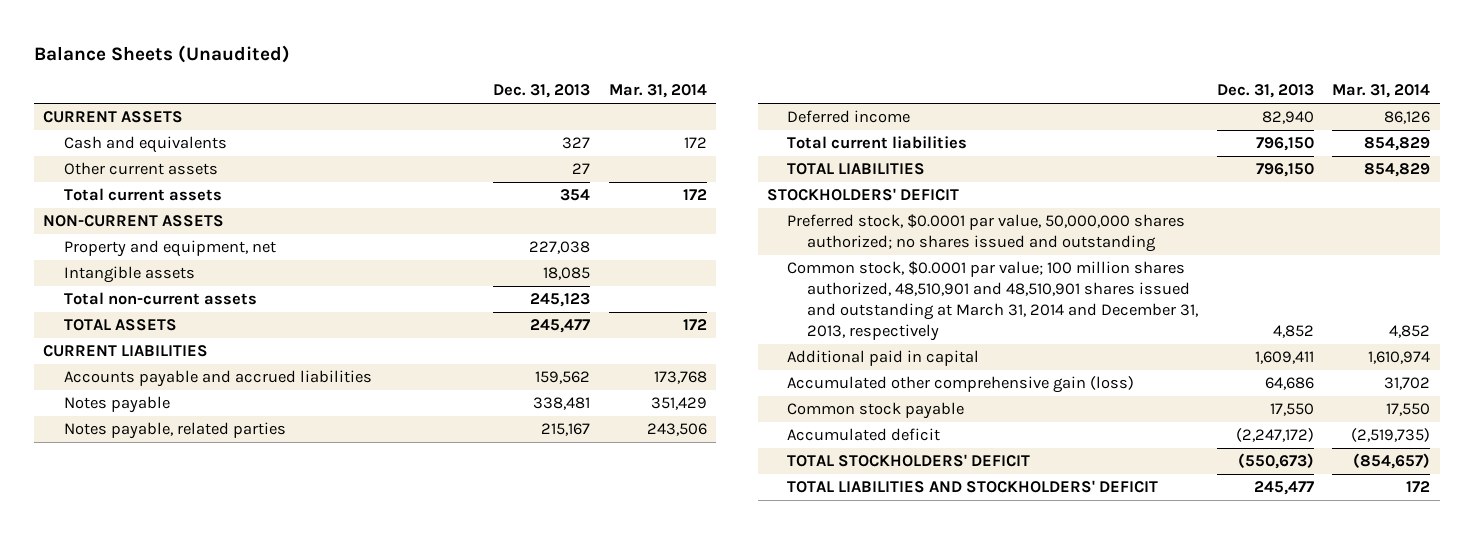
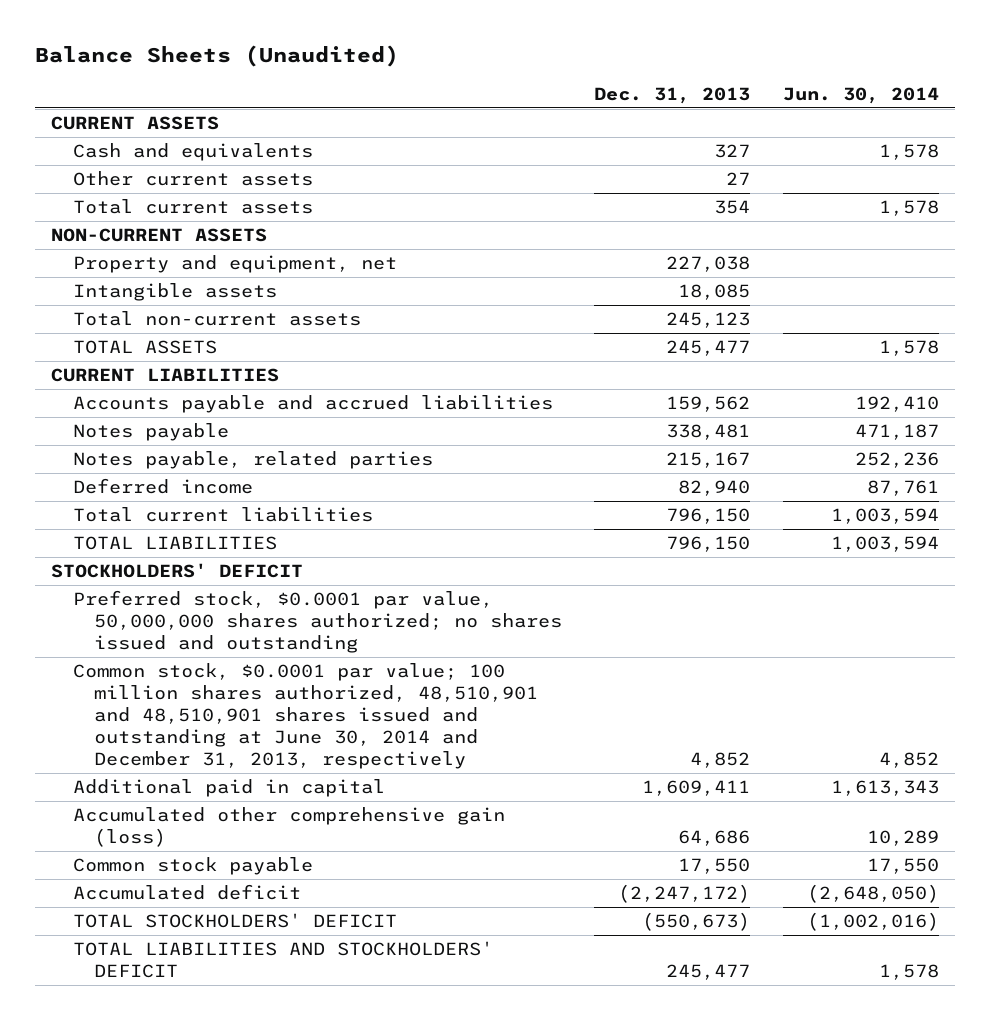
- | Dec. 31, 2013 | Mar. 31, 2014
+ | Dec. 31, 2013 | Jun. 30, 2014
- Common stock, $0.0001 par value; 100 million shares authorized, 48,510,901 and 48,510,901 shares issued and outstanding at March 31, 2014 and December 31, 2013, respectively | 4,852 | 4,852
+ Common stock, $0.0001 par value; 100 million shares authorized, 48,510,901 and 48,510,901 shares issued and outstanding at June 30, 2014 and December 31, 2013, respectively | 4,852 | 4,852

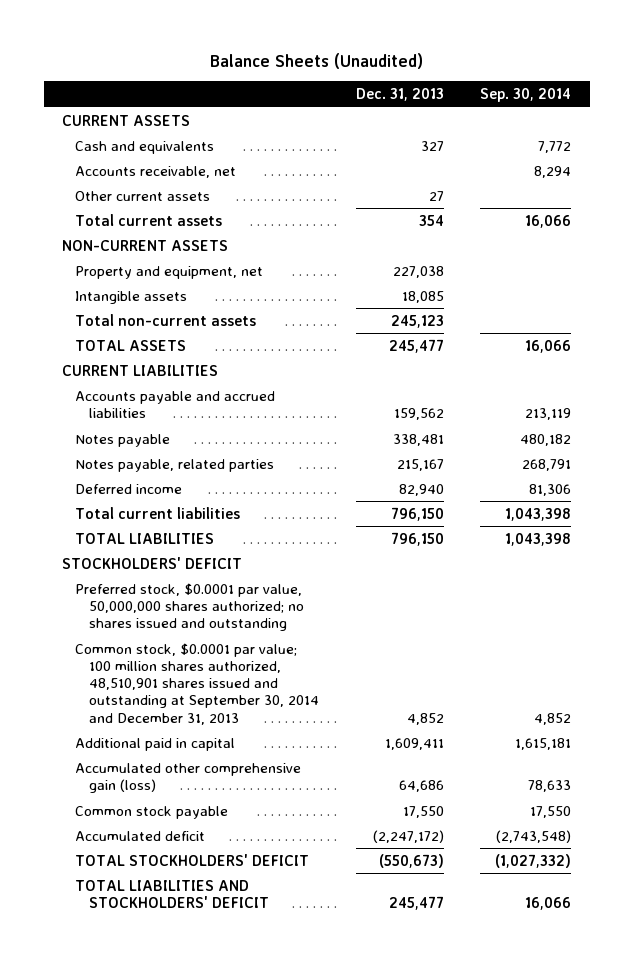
- | Dec. 31, 2013 | Jun. 30, 2014
+ | Dec. 31, 2013 | Sep. 30, 2014
+ Accounts receivable, net | | 8,294
- Common stock, $0.0001 par value; 100 million shares authorized, 48,510,901 and 48,510,901 shares issued and outstanding at June 30, 2014 and December 31, 2013, respectively | 4,852 | 4,852
+ Common stock, $0.0001 par value; 100 million shares authorized, 48,510,901 shares issued and outstanding at September 30, 2014 and December 31, 2013 | 4,852 | 4,852

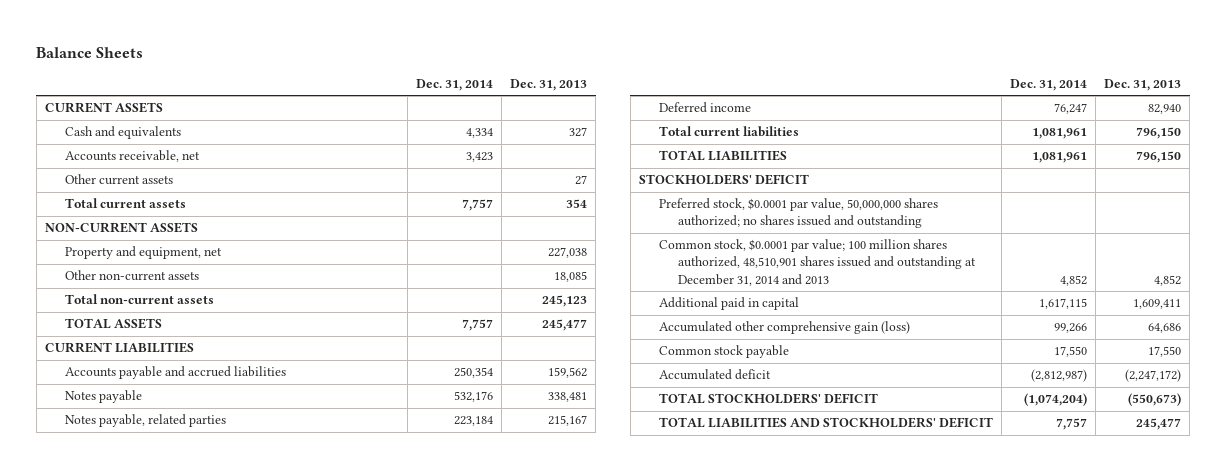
- Balance Sheets (Unaudited)
+ Balance Sheets
- | Dec. 31, 2013 | Sep. 30, 2014
+ | Dec. 31, 2014 | Dec. 31, 2013
- Intangible assets | 18,085 |
+ Other non-current assets | | 18,085
- Common stock, $0.0001 par value; 100 million shares authorized, 48,510,901 shares issued and outstanding at September 30, 2014 and December 31, 2013 | 4,852 | 4,852
+ Common stock, $0.0001 par value; 100 million shares authorized, 48,510,901 shares issued and outstanding at December 31, 2014 and 2013 | 4,852 | 4,852

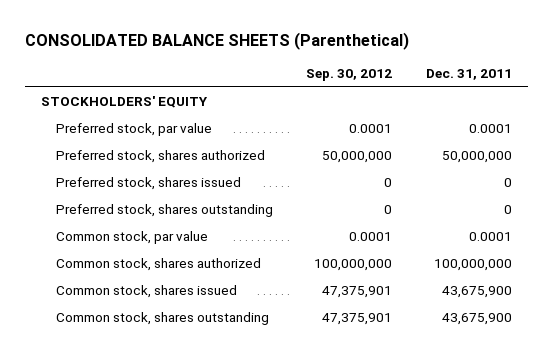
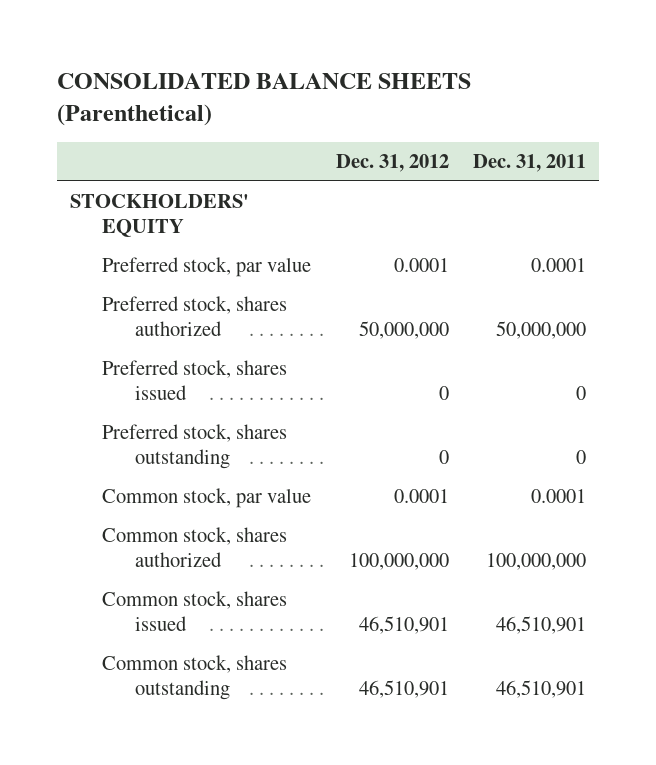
- | Sep. 30, 2012 | Dec. 31, 2011
+ | Dec. 31, 2012 | Dec. 31, 2011
- Common stock, shares issued | 47,375,901 | 43,675,900
- Common stock, shares outstanding | 47,375,901 | 43,675,900
+ Common stock, shares issued | 46,510,901 | 46,510,901
+ Common stock, shares outstanding | 46,510,901 | 46,510,901

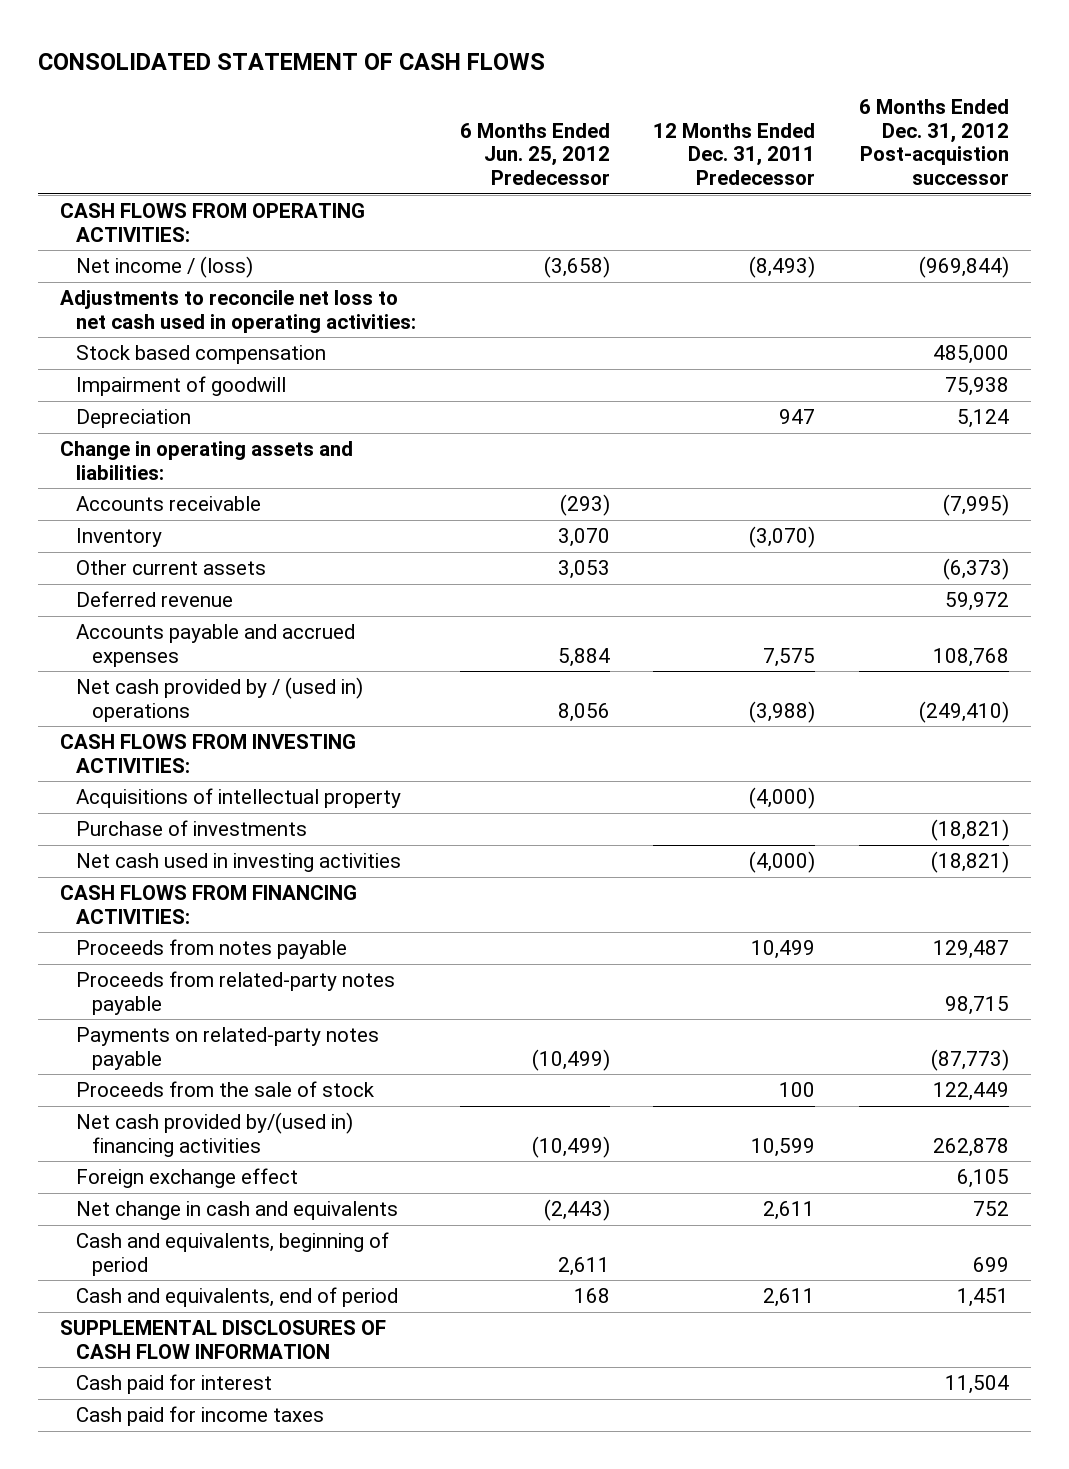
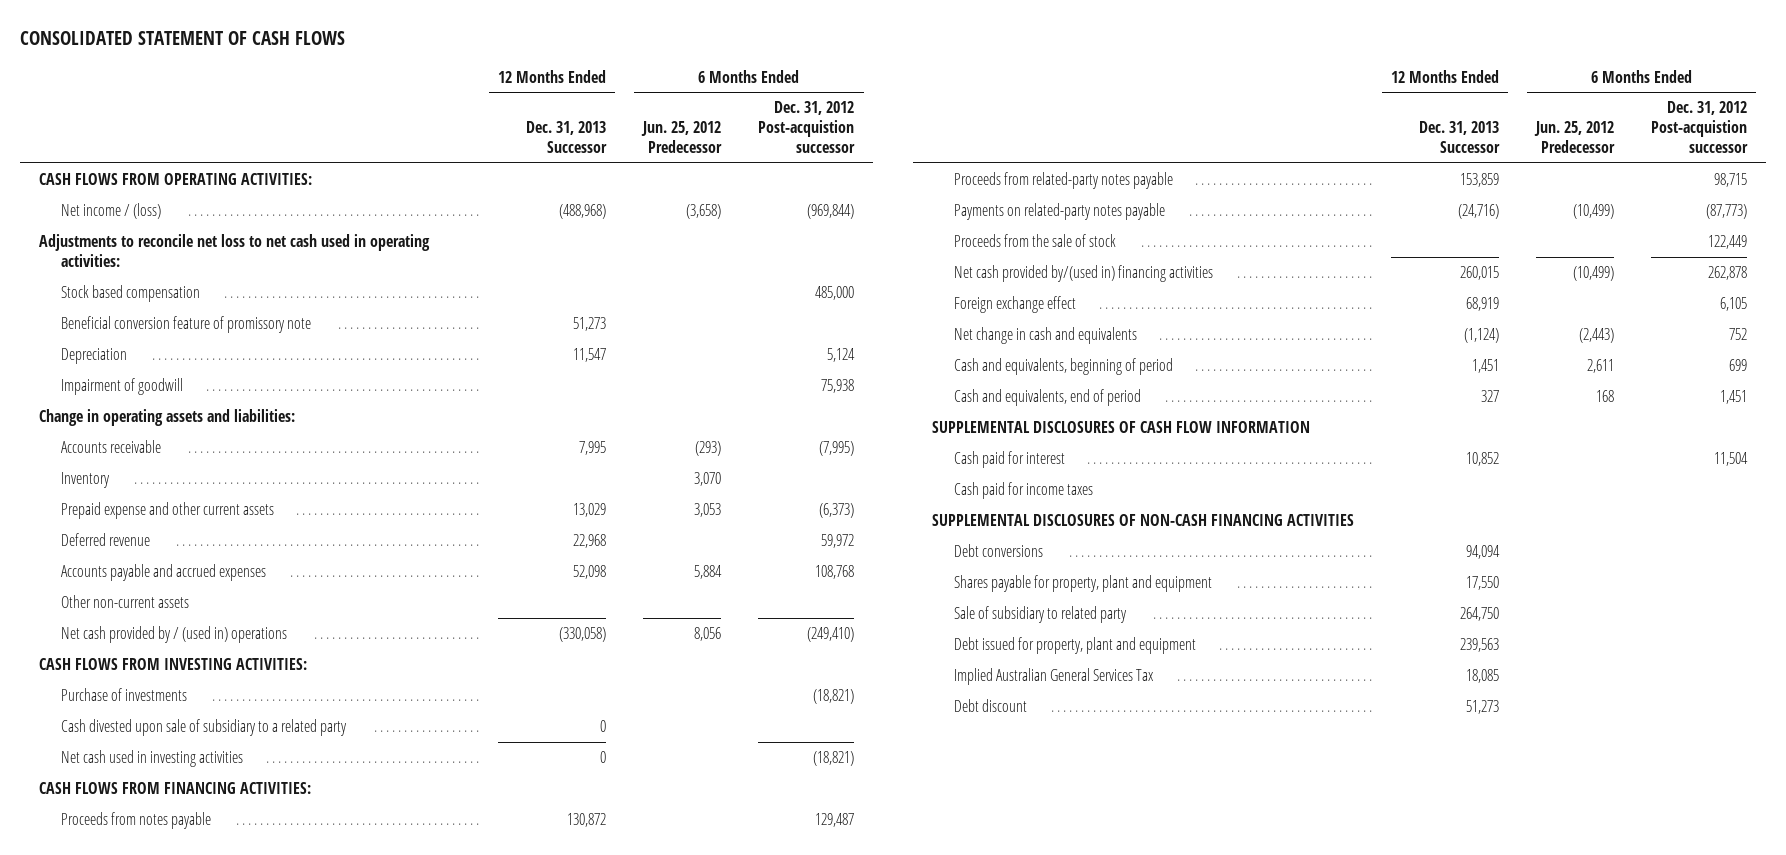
- | 6 Months Ended Jun. 25, 2012 Predecessor | 12 Months Ended Dec. 31, 2011 Predecessor | 6 Months Ended Dec. 31, 2012 Post-acquistion successor
+ | 12 Months Ended Dec. 31, 2013 Successor | 6 Months Ended Jun. 25, 2012 Predecessor | 6 Months Ended Dec. 31, 2012 Post-acquistion successor
+ Beneficial conversion feature of promissory note | 51,273 | |
moved down: Impairment of goodwill | | | 75,938
- Other current assets | 3,053 | | (6,373)
+ Prepaid expense and other current assets | 13,029 | 3,053 | (6,373)
+ Other non-current assets
- Acquisitions of intellectual property | | (4,000) |
+ Cash divested upon sale of subsidiary to a related party | 0 | |
+ SUPPLEMENTAL DISCLOSURES OF NON-CASH FINANCING ACTIVITIES
+ Debt conversions | 94,094 | |
+ Shares payable for property, plant and equipment | 17,550 | |
+ Sale of subsidiary to related party | 264,750 | |
+ Debt issued for property, plant and equipment | 239,563 | |
+ Implied Australian General Services Tax | 18,085 | |
+ Debt discount | 51,273 | |

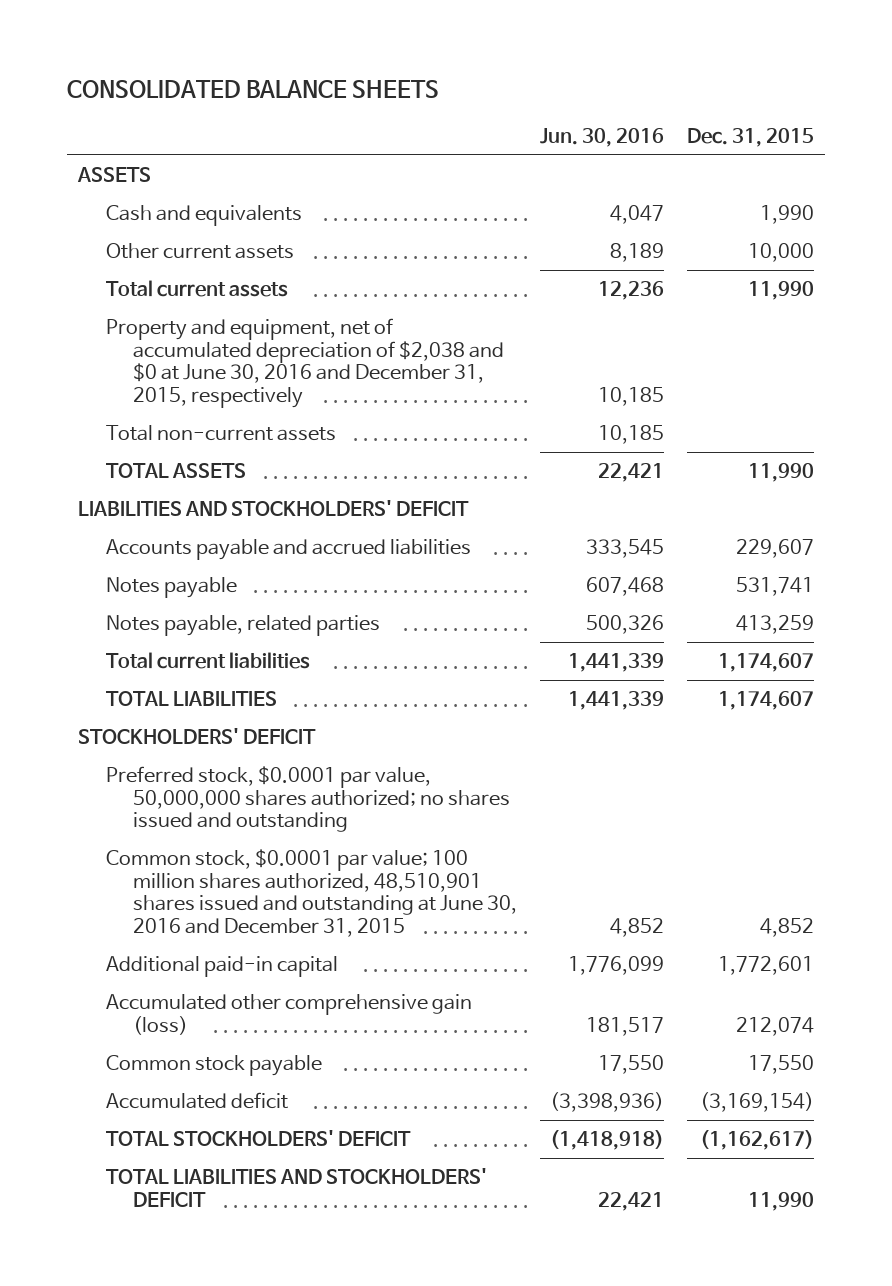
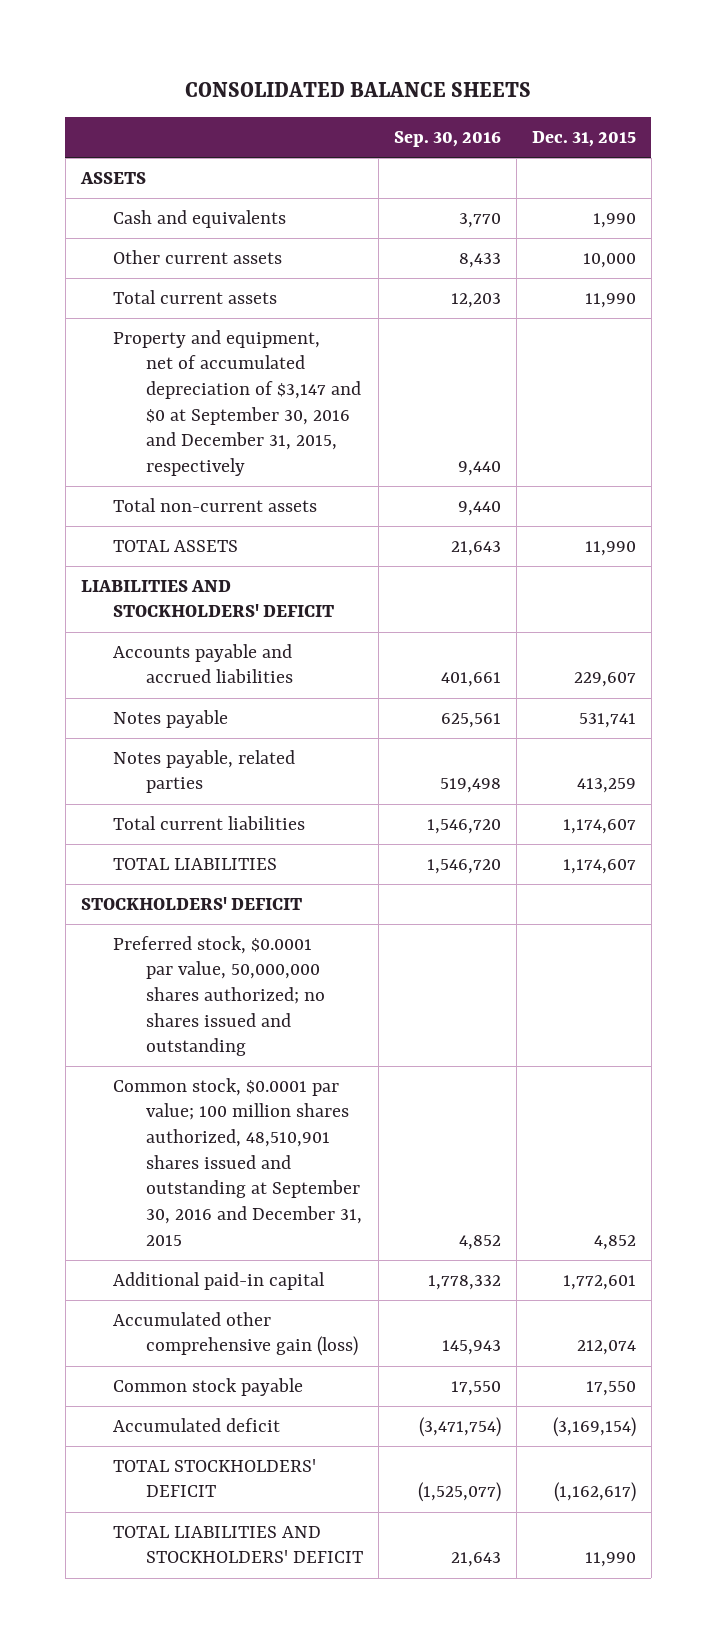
- | Jun. 30, 2016 | Dec. 31, 2015
+ | Sep. 30, 2016 | Dec. 31, 2015
- Property and equipment, net of accumulated depreciation of $2,038 and $0 at June 30, 2016 and December 31, 2015, respectively | 10,185 |
+ Property and equipment, net of accumulated depreciation of $3,147 and $0 at September 30, 2016 and December 31, 2015, respectively | 9,440 |
- Common stock, $0.0001 par value; 100 million shares authorized, 48,510,901 shares issued and outstanding at June 30, 2016 and December 31, 2015 | 4,852 | 4,852
+ Common stock, $0.0001 par value; 100 million shares authorized, 48,510,901 shares issued and outstanding at September 30, 2016 and December 31, 2015 | 4,852 | 4,852

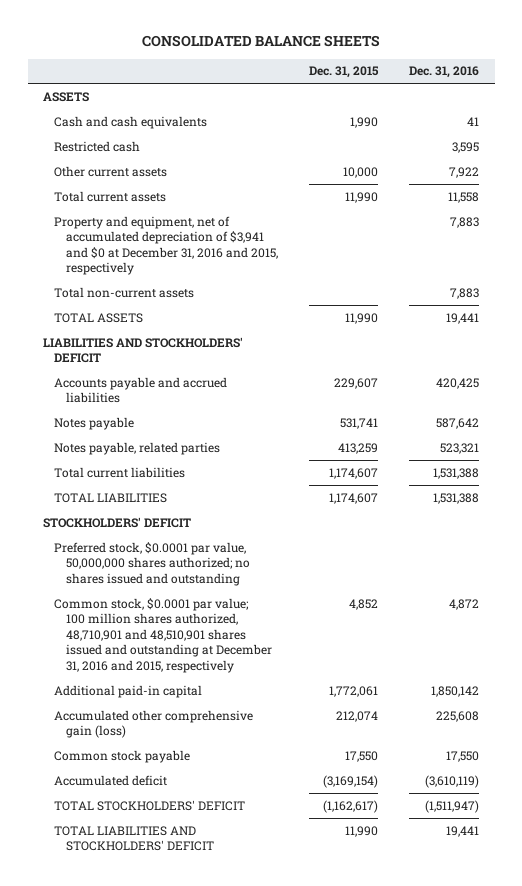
- | Sep. 30, 2016 | Dec. 31, 2015
+ | Dec. 31, 2015 | Dec. 31, 2016
- Cash and equivalents | 3,770 | 1,990
+ Cash and cash equivalents | 1,990 | 41
+ Restricted cash | | 3,595
- Property and equipment, net of accumulated depreciation of $3,147 and $0 at September 30, 2016 and December 31, 2015, respectively | 9,440 |
+ Property and equipment, net of accumulated depreciation of $3,941 and $0 at December 31, 2016 and 2015, respectively | | 7,883
- Common stock, $0.0001 par value; 100 million shares authorized, 48,510,901 shares issued and outstanding at September 30, 2016 and December 31, 2015 | 4,852 | 4,852
- Additional paid-in capital | 1,778,332 | 1,772,601
+ Common stock, $0.0001 par value; 100 million shares authorized, 48,710,901 and 48,510,901 shares issued and outstanding at December 31, 2016 and 2015, respectively | 4,852 | 4,872
+ Additional paid-in capital | 1,772,061 | 1,850,142

